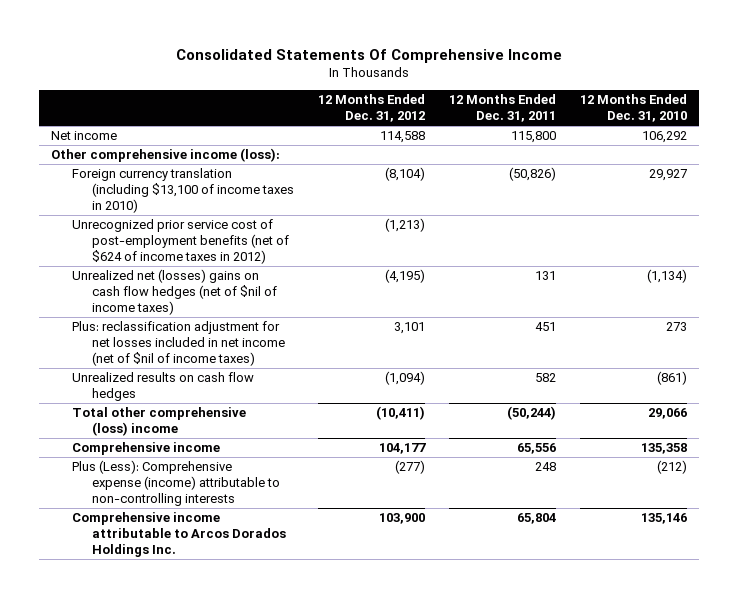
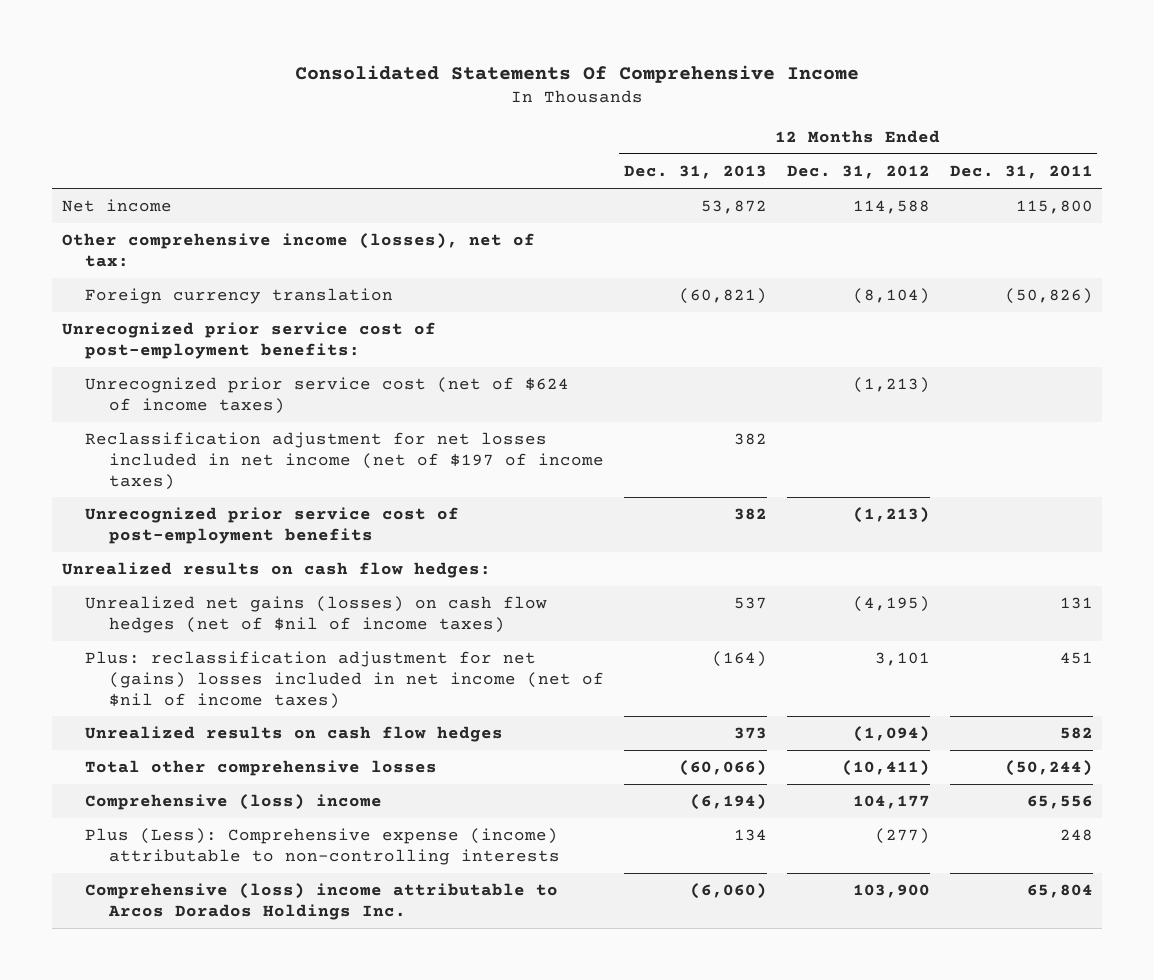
- | 12 Months Ended Dec. 31, 2012 | 12 Months Ended Dec. 31, 2011 | 12 Months Ended Dec. 31, 2010
+ | 12 Months Ended Dec. 31, 2013 | 12 Months Ended Dec. 31, 2012 | 12 Months Ended Dec. 31, 2011
- Other comprehensive income (loss):
- Foreign currency translation (including $13,100 of income taxes in 2010) | (8,104) | (50,826) | 29,927
- Unrecognized prior service cost of post-employment benefits (net of $624 of income taxes in 2012) | (1,213) | |
- Unrealized net (losses) gains on cash flow hedges (net of $nil of income taxes) | (4,195) | 131 | (1,134)
- Plus: reclassification adjustment for net losses included in net income (net of $nil of income taxes) | 3,101 | 451 | 273
+ Other comprehensive income (losses), net of tax:
+ Foreign currency translation | (60,821) | (8,104) | (50,826)
+ Unrecognized prior service cost of post-employment benefits:
+ Unrecognized prior service cost (net of $624 of income taxes) | | (1,213) |
+ Reclassification adjustment for net losses included in net income (net of $197 of income taxes) | 382 | |
+ Unrecognized prior service cost of post-employment benefits | 382 | (1,213) |
+ Unrealized results on cash flow hedges:
+ Unrealized net gains (losses) on cash flow hedges (net of $nil of income taxes) | 537 | (4,195) | 131
+ Plus: reclassification adjustment for net (gains) losses included in net income (net of $nil of income taxes) | (164) | 3,101 | 451
- Total other comprehensive (loss) income | (10,411) | (50,244) | 29,066
- Comprehensive income | 104,177 | 65,556 | 135,358
+ Total other comprehensive losses | (60,066) | (10,411) | (50,244)
+ Comprehensive (loss) income | (6,194) | 104,177 | 65,556
- Comprehensive income attributable to Arcos Dorados Holdings Inc. | 103,900 | 65,804 | 135,146
+ Comprehensive (loss) income attributable to Arcos Dorados Holdings Inc. | (6,060) | 103,900 | 65,804

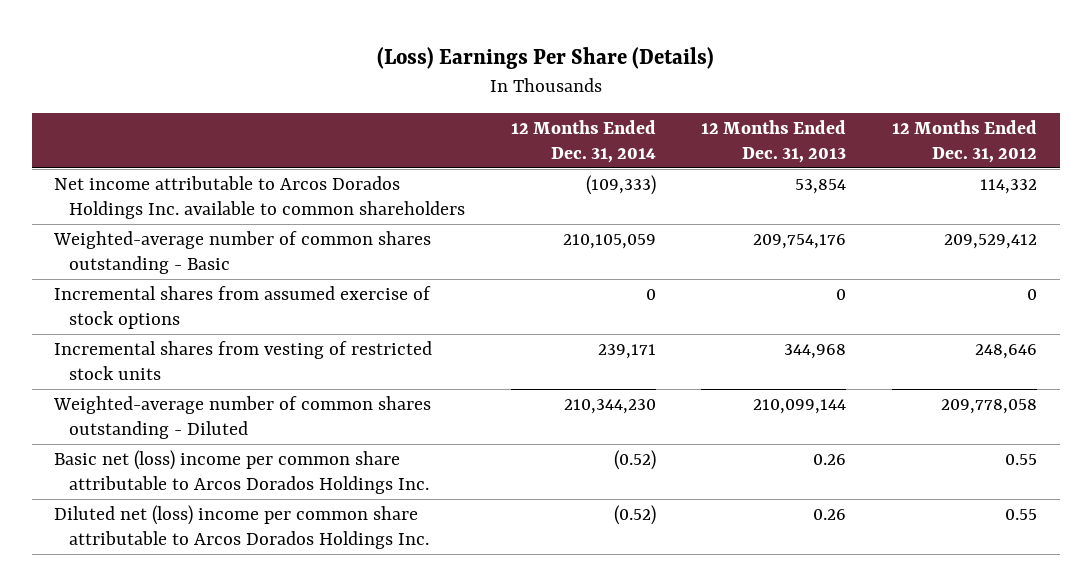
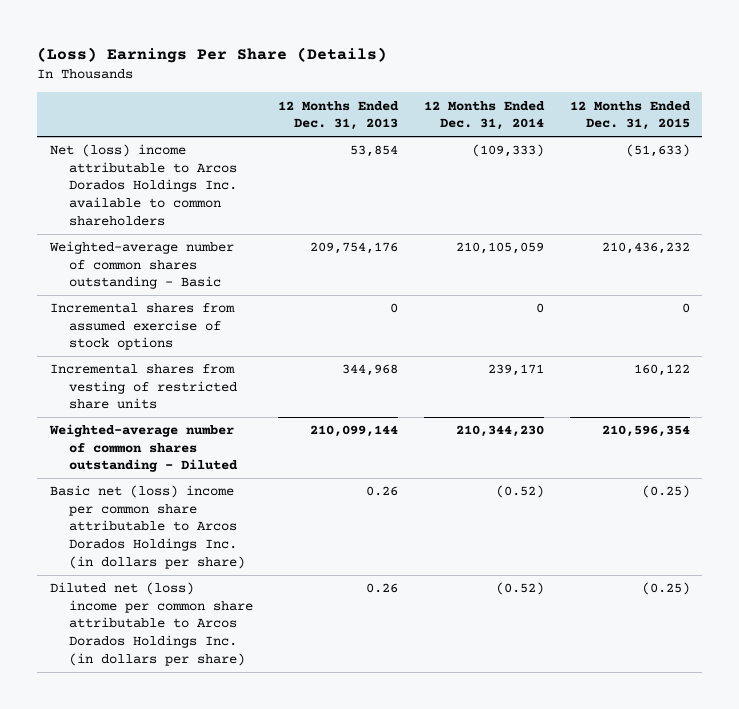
- | 12 Months Ended Dec. 31, 2014 | 12 Months Ended Dec. 31, 2013 | 12 Months Ended Dec. 31, 2012
+ | 12 Months Ended Dec. 31, 2013 | 12 Months Ended Dec. 31, 2014 | 12 Months Ended Dec. 31, 2015
- Net income attributable to Arcos Dorados Holdings Inc. available to common shareholders | (109,333) | 53,854 | 114,332
+ Net (loss) income attributable to Arcos Dorados Holdings Inc. available to common shareholders | 53,854 | (109,333) | (51,633)
- Incremental shares from vesting of restricted stock units | 239,171 | 344,968 | 248,646
+ Incremental shares from vesting of restricted share units | 344,968 | 239,171 | 160,122
- Basic net (loss) income per common share attributable to Arcos Dorados Holdings Inc. | (0.52) | 0.26 | 0.55
- Diluted net (loss) income per common share attributable to Arcos Dorados Holdings Inc. | (0.52) | 0.26 | 0.55
+ Basic net (loss) income per common share attributable to Arcos Dorados Holdings Inc. (in dollars per share) | 0.26 | (0.52) | (0.25)
+ Diluted net (loss) income per common share attributable to Arcos Dorados Holdings Inc. (in dollars per share) | 0.26 | (0.52) | (0.25)

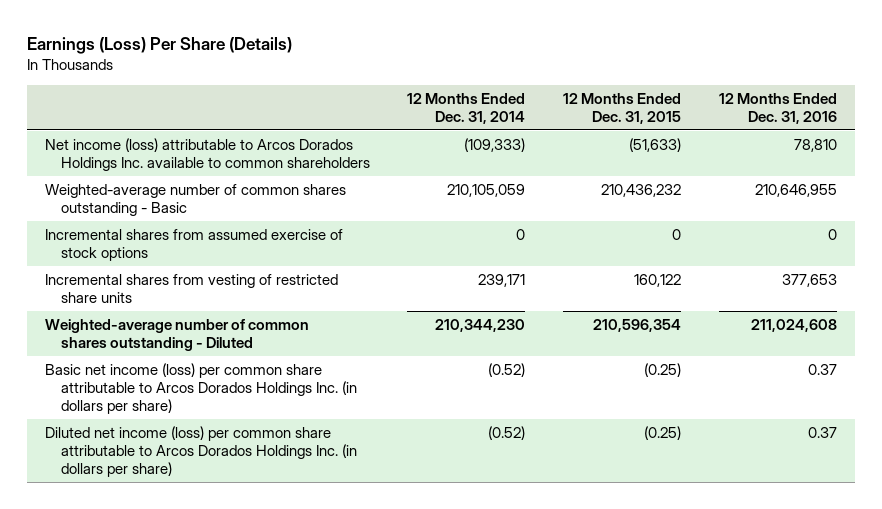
- (Loss) Earnings Per Share (Details)
+ Earnings (Loss) Per Share (Details)
- | 12 Months Ended Dec. 31, 2013 | 12 Months Ended Dec. 31, 2014 | 12 Months Ended Dec. 31, 2015
+ | 12 Months Ended Dec. 31, 2014 | 12 Months Ended Dec. 31, 2015 | 12 Months Ended Dec. 31, 2016
- Net (loss) income attributable to Arcos Dorados Holdings Inc. available to common shareholders | 53,854 | (109,333) | (51,633)
+ Net income (loss) attributable to Arcos Dorados Holdings Inc. available to common shareholders | (109,333) | (51,633) | 78,810
- Basic net (loss) income per common share attributable to Arcos Dorados Holdings Inc. (in dollars per share) | 0.26 | (0.52) | (0.25)
- Diluted net (loss) income per common share attributable to Arcos Dorados Holdings Inc. (in dollars per share) | 0.26 | (0.52) | (0.25)
+ Basic net income (loss) per common share attributable to Arcos Dorados Holdings Inc. (in dollars per share) | (0.52) | (0.25) | 0.37
+ Diluted net income (loss) per common share attributable to Arcos Dorados Holdings Inc. (in dollars per share) | (0.52) | (0.25) | 0.37

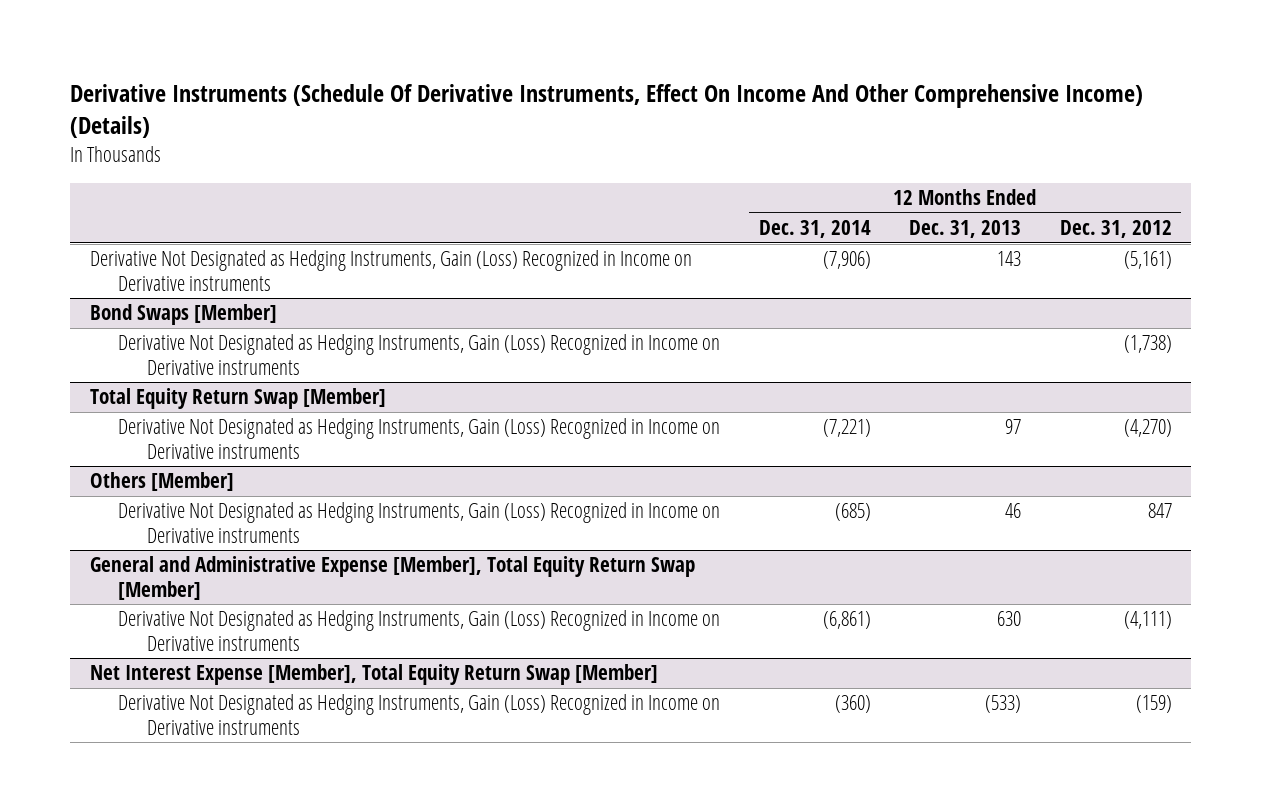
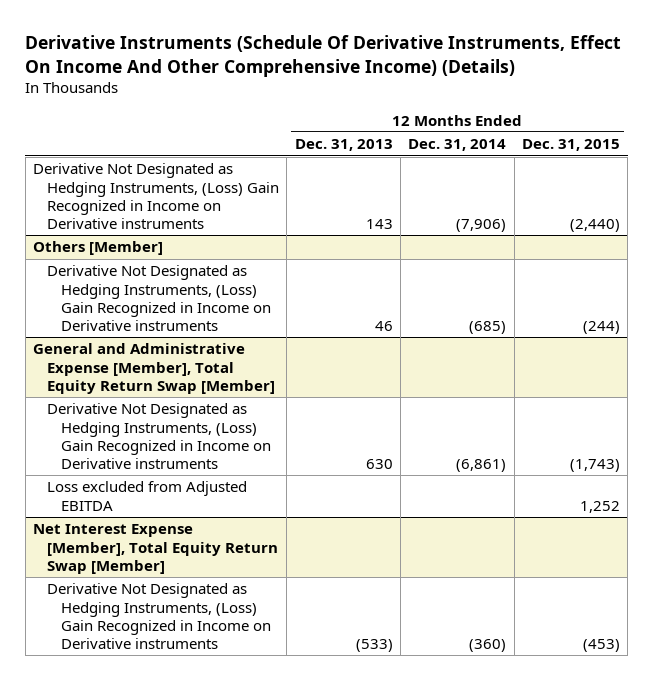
- | 12 Months Ended Dec. 31, 2014 | 12 Months Ended Dec. 31, 2013 | 12 Months Ended Dec. 31, 2012
+ | 12 Months Ended Dec. 31, 2013 | 12 Months Ended Dec. 31, 2014 | 12 Months Ended Dec. 31, 2015
- Derivative Not Designated as Hedging Instruments, Gain (Loss) Recognized in Income on Derivative instruments | (7,906) | 143 | (5,161)
- Bond Swaps [Member]
- Derivative Not Designated as Hedging Instruments, Gain (Loss) Recognized in Income on Derivative instruments | | | (1,738)
- Total Equity Return Swap [Member]
- Derivative Not Designated as Hedging Instruments, Gain (Loss) Recognized in Income on Derivative instruments | (7,221) | 97 | (4,270)
+ Derivative Not Designated as Hedging Instruments, (Loss) Gain Recognized in Income on Derivative instruments | 143 | (7,906) | (2,440)
@ Others [Member]
- Derivative Not Designated as Hedging Instruments, Gain (Loss) Recognized in Income on Derivative instruments | (685) | 46 | 847
+ Derivative Not Designated as Hedging Instruments, (Loss) Gain Recognized in Income on Derivative instruments | 46 | (685) | (244)
@ General and Administrative Expense [Member], Total Equity Return Swap [Member]
- Derivative Not Designated as Hedging Instruments, Gain (Loss) Recognized in Income on Derivative instruments | (6,861) | 630 | (4,111)
+ Derivative Not Designated as Hedging Instruments, (Loss) Gain Recognized in Income on Derivative instruments | 630 | (6,861) | (1,743)
+ Loss excluded from Adjusted EBITDA | | | 1,252
@ Net Interest Expense [Member], Total Equity Return Swap [Member]
- Derivative Not Designated as Hedging Instruments, Gain (Loss) Recognized in Income on Derivative instruments | (360) | (533) | (159)
+ Derivative Not Designated as Hedging Instruments, (Loss) Gain Recognized in Income on Derivative instruments | (533) | (360) | (453)

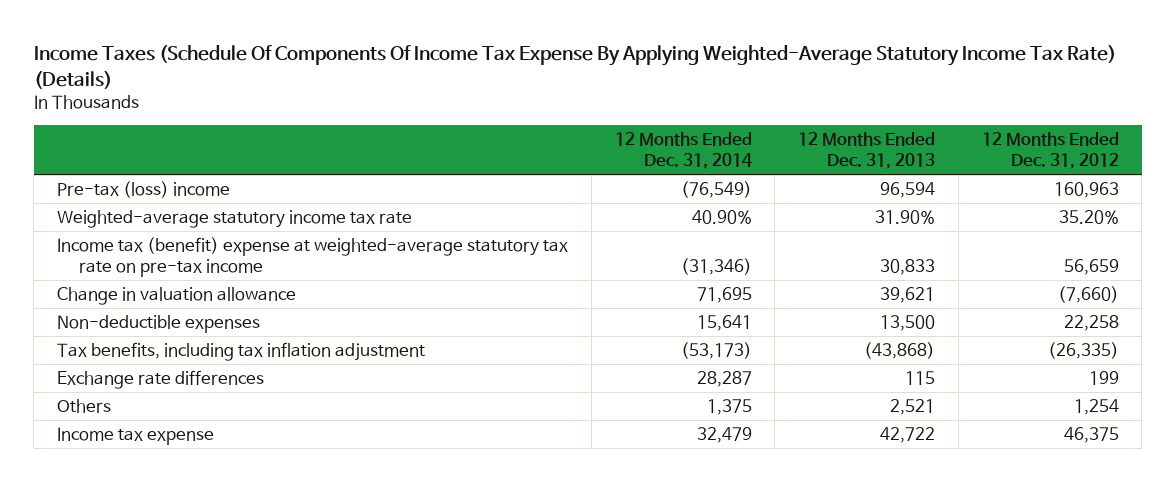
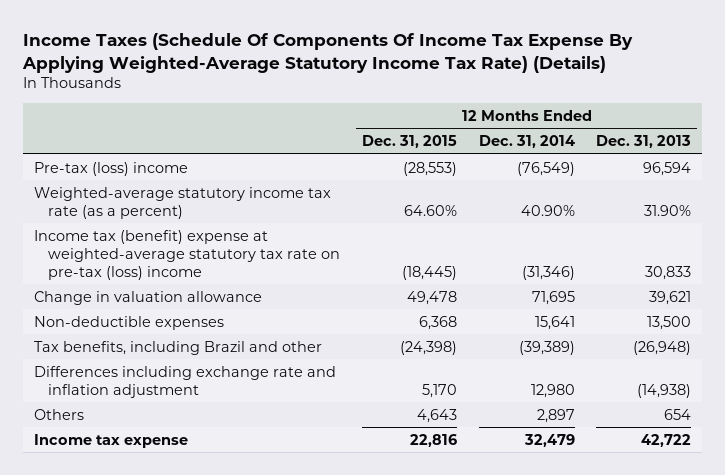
- | 12 Months Ended Dec. 31, 2014 | 12 Months Ended Dec. 31, 2013 | 12 Months Ended Dec. 31, 2012
+ | 12 Months Ended Dec. 31, 2015 | 12 Months Ended Dec. 31, 2014 | 12 Months Ended Dec. 31, 2013
- Weighted-average statutory income tax rate | 40.90% | 31.90% | 35.20%
- Income tax (benefit) expense at weighted-average statutory tax rate on pre-tax income | (31,346) | 30,833 | 56,659
+ Weighted-average statutory income tax rate (as a percent) | 64.60% | 40.90% | 31.90%
+ Income tax (benefit) expense at weighted-average statutory tax rate on pre-tax (loss) income | (18,445) | (31,346) | 30,833
- Tax benefits, including tax inflation adjustment | (53,173) | (43,868) | (26,335)
- Exchange rate differences | 28,287 | 115 | 199
- Others | 1,375 | 2,521 | 1,254
+ Tax benefits, including Brazil and other | (24,398) | (39,389) | (26,948)
+ Differences including exchange rate and inflation adjustment | 5,170 | 12,980 | (14,938)
+ Others | 4,643 | 2,897 | 654

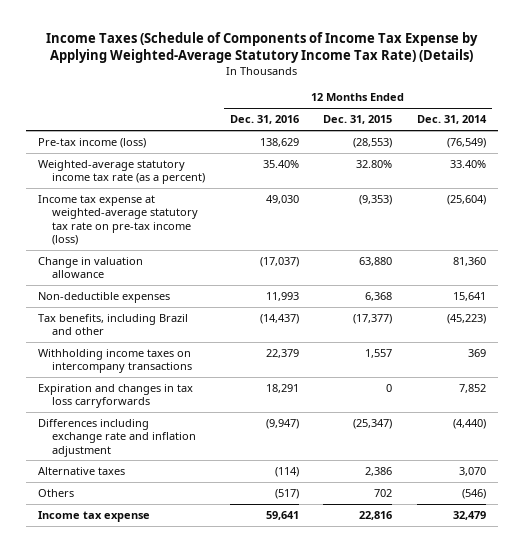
- Income Taxes (Schedule Of Components Of Income Tax Expense By Applying Weighted-Average Statutory Income Tax Rate) (Details)
+ Income Taxes (Schedule of Components of Income Tax Expense by Applying Weighted-Average Statutory Income Tax Rate) (Details)
- | 12 Months Ended Dec. 31, 2015 | 12 Months Ended Dec. 31, 2014 | 12 Months Ended Dec. 31, 2013
+ | 12 Months Ended Dec. 31, 2016 | 12 Months Ended Dec. 31, 2015 | 12 Months Ended Dec. 31, 2014
- Pre-tax (loss) income | (28,553) | (76,549) | 96,594
- Weighted-average statutory income tax rate (as a percent) | 64.60% | 40.90% | 31.90%
- Income tax (benefit) expense at weighted-average statutory tax rate on pre-tax (loss) income | (18,445) | (31,346) | 30,833
- Change in valuation allowance | 49,478 | 71,695 | 39,621
+ Pre-tax income (loss) | 138,629 | (28,553) | (76,549)
+ Weighted-average statutory income tax rate (as a percent) | 35.40% | 32.80% | 33.40%
+ Income tax expense at weighted-average statutory tax rate on pre-tax income (loss) | 49,030 | (9,353) | (25,604)
+ Change in valuation allowance | (17,037) | 63,880 | 81,360
- Tax benefits, including Brazil and other | (24,398) | (39,389) | (26,948)
- Differences including exchange rate and inflation adjustment | 5,170 | 12,980 | (14,938)
- Others | 4,643 | 2,897 | 654
+ Tax benefits, including Brazil and other | (14,437) | (17,377) | (45,223)
+ Withholding income taxes on intercompany transactions | 22,379 | 1,557 | 369
+ Expiration and changes in tax loss carryforwards | 18,291 | 0 | 7,852
+ Differences including exchange rate and inflation adjustment | (9,947) | (25,347) | (4,440)
+ Alternative taxes | (114) | 2,386 | 3,070
+ Others | (517) | 702 | (546)

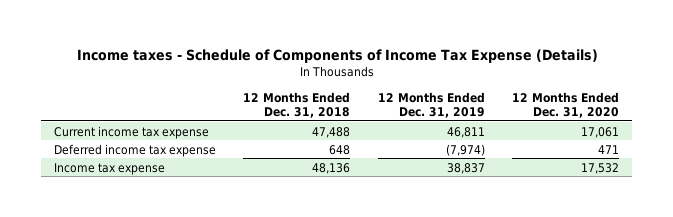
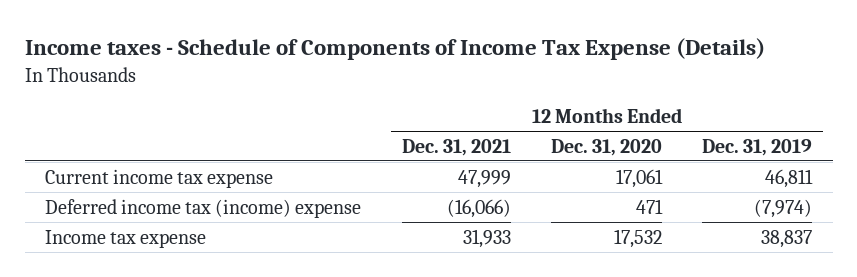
- | 12 Months Ended Dec. 31, 2018 | 12 Months Ended Dec. 31, 2019 | 12 Months Ended Dec. 31, 2020
+ | 12 Months Ended Dec. 31, 2021 | 12 Months Ended Dec. 31, 2020 | 12 Months Ended Dec. 31, 2019
- Deferred income tax expense | 648 | (7,974) | 471
+ Deferred income tax (income) expense | (16,066) | 471 | (7,974)

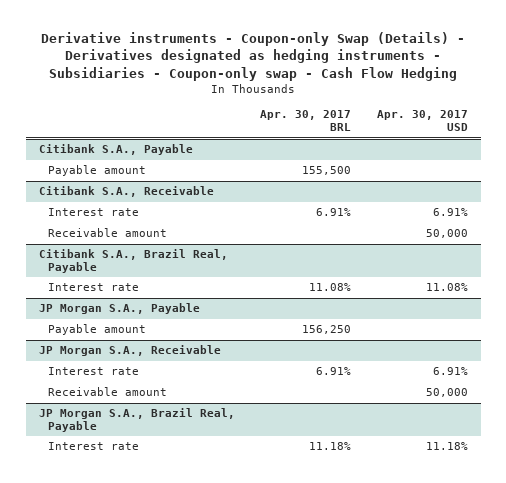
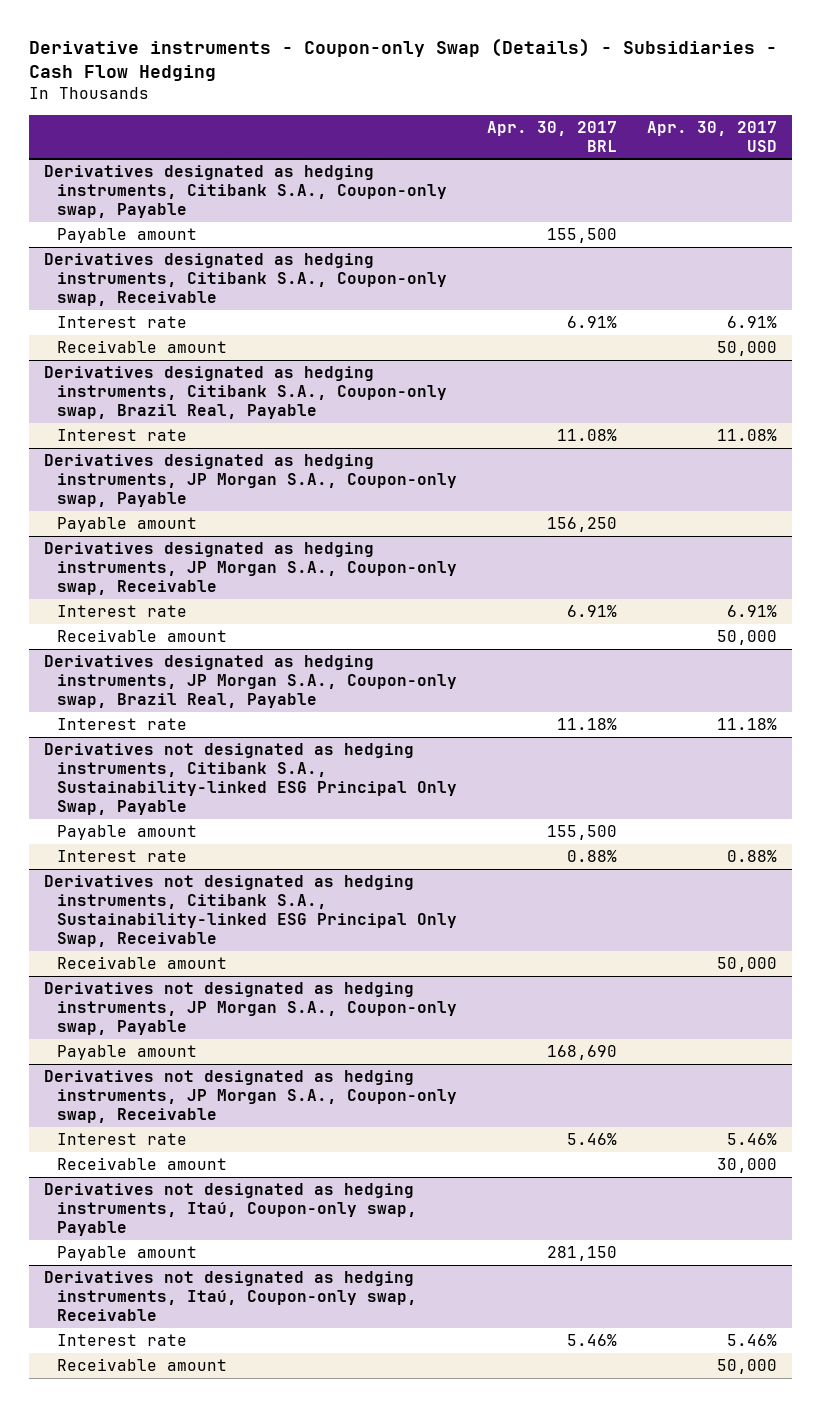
- Derivative instruments - Coupon-only Swap (Details) - Derivatives designated as hedging instruments - Subsidiaries - Coupon-only swap - Cash Flow Hedging
+ Derivative instruments - Coupon-only Swap (Details) - Subsidiaries - Cash Flow Hedging
- Citibank S.A., Payable
+ Derivatives designated as hedging instruments, Citibank S.A., Coupon-only swap, Payable
- Citibank S.A., Receivable
+ Derivatives designated as hedging instruments, Citibank S.A., Coupon-only swap, Receivable
- Citibank S.A., Brazil Real, Payable
+ Derivatives designated as hedging instruments, Citibank S.A., Coupon-only swap, Brazil Real, Payable
- JP Morgan S.A., Payable
+ Derivatives designated as hedging instruments, JP Morgan S.A., Coupon-only swap, Payable
- JP Morgan S.A., Receivable
+ Derivatives designated as hedging instruments, JP Morgan S.A., Coupon-only swap, Receivable
- JP Morgan S.A., Brazil Real, Payable
+ Derivatives designated as hedging instruments, JP Morgan S.A., Coupon-only swap, Brazil Real, Payable
+ Derivatives not designated as hedging instruments, Citibank S.A., Sustainability-linked ESG Principal Only Swap, Payable
+ Payable amount | 155,500 |
+ Interest rate | 0.88% | 0.88%
+ Derivatives not designated as hedging instruments, Citibank S.A., Sustainability-linked ESG Principal Only Swap, Receivable
+ Receivable amount | | 50,000
+ Derivatives not designated as hedging instruments, JP Morgan S.A., Coupon-only swap, Payable
+ Payable amount | 168,690 |
+ Derivatives not designated as hedging instruments, JP Morgan S.A., Coupon-only swap, Receivable
+ Interest rate | 5.46% | 5.46%
+ Receivable amount | | 30,000
+ Derivatives not designated as hedging instruments, Itaú, Coupon-only swap, Payable
+ Payable amount | 281,150 |
+ Derivatives not designated as hedging instruments, Itaú, Coupon-only swap, Receivable
+ Interest rate | 5.46% | 5.46%
+ Receivable amount | | 50,000

